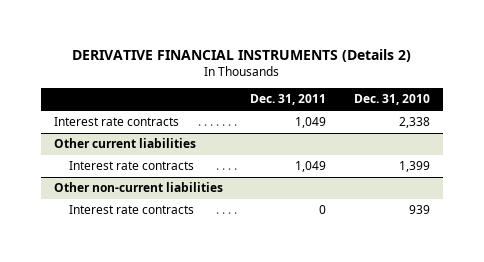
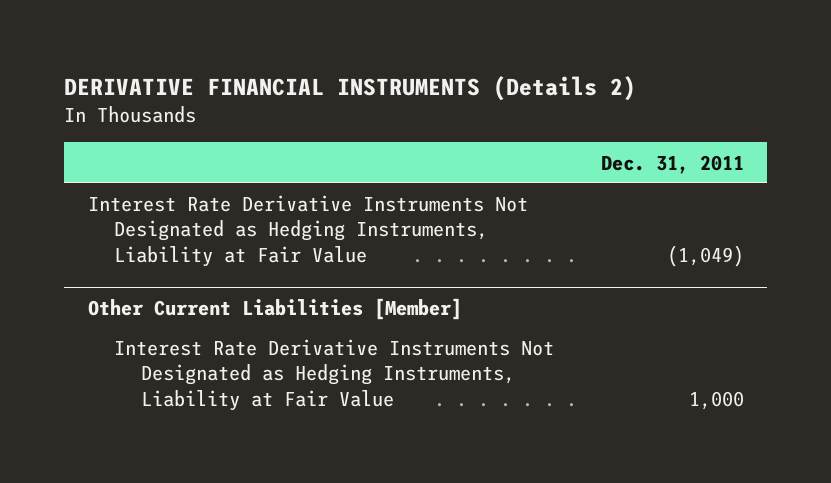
- | Dec. 31, 2011 | Dec. 31, 2010
+ | Dec. 31, 2011
- Interest rate contracts | 1,049 | 2,338
- Other current liabilities
- Interest rate contracts | 1,049 | 1,399
- Other non-current liabilities
- Interest rate contracts | 0 | 939
+ Interest Rate Derivative Instruments Not Designated as Hedging Instruments, Liability at Fair Value | (1,049)
+ Other Current Liabilities [Member]
+ Interest Rate Derivative Instruments Not Designated as Hedging Instruments, Liability at Fair Value | 1,000

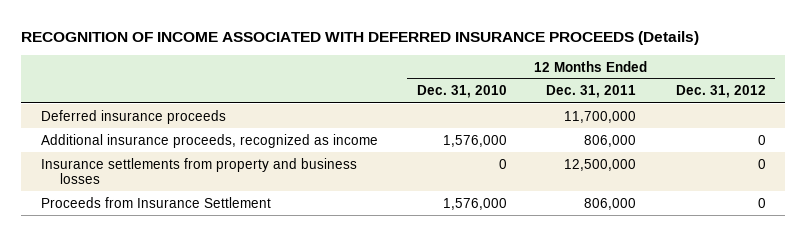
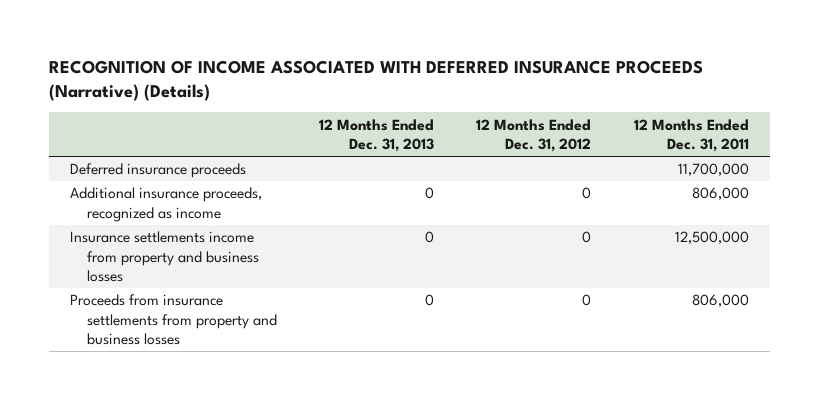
- RECOGNITION OF INCOME ASSOCIATED WITH DEFERRED INSURANCE PROCEEDS (Details)
+ RECOGNITION OF INCOME ASSOCIATED WITH DEFERRED INSURANCE PROCEEDS (Narrative) (Details)
- | 12 Months Ended Dec. 31, 2010 | 12 Months Ended Dec. 31, 2011 | 12 Months Ended Dec. 31, 2012
+ | 12 Months Ended Dec. 31, 2013 | 12 Months Ended Dec. 31, 2012 | 12 Months Ended Dec. 31, 2011
- Insurance settlements from property and business losses | 0 | 12,500,000 | 0
- Proceeds from Insurance Settlement | 1,576,000 | 806,000 | 0
+ Insurance settlements income from property and business losses | 0 | 0 | 12,500,000
+ Proceeds from insurance settlements from property and business losses | 0 | 0 | 806,000

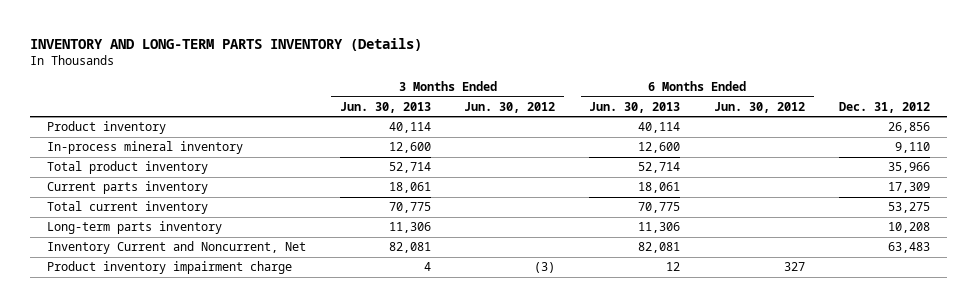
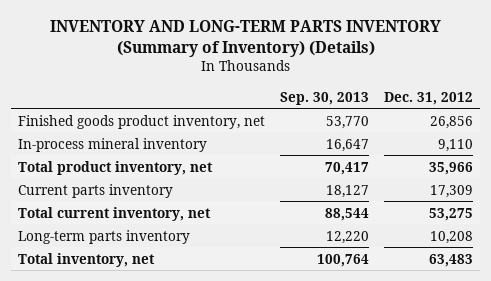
- INVENTORY AND LONG-TERM PARTS INVENTORY (Details)
+ INVENTORY AND LONG-TERM PARTS INVENTORY (Summary of Inventory) (Details)
- | 3 Months Ended Jun. 30, 2013 | 3 Months Ended Jun. 30, 2012 | 6 Months Ended Jun. 30, 2013 | 6 Months Ended Jun. 30, 2012 | Dec. 31, 2012
+ | Sep. 30, 2013 | Dec. 31, 2012
- Product inventory | 40,114 | | 40,114 | | 26,856
+ Finished goods product inventory, net | 53,770 | 26,856
- Total product inventory | 52,714 | | 52,714 | | 35,966
+ Total product inventory, net | 70,417 | 35,966
- Total current inventory | 70,775 | | 70,775 | | 53,275
+ Total current inventory, net | 88,544 | 53,275
- Inventory Current and Noncurrent, Net | 82,081 | | 82,081 | | 63,483
- Product inventory impairment charge | 4 | (3) | 12 | 327 |
+ Total inventory, net | 100,764 | 63,483

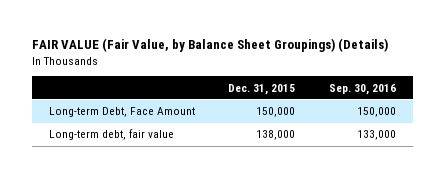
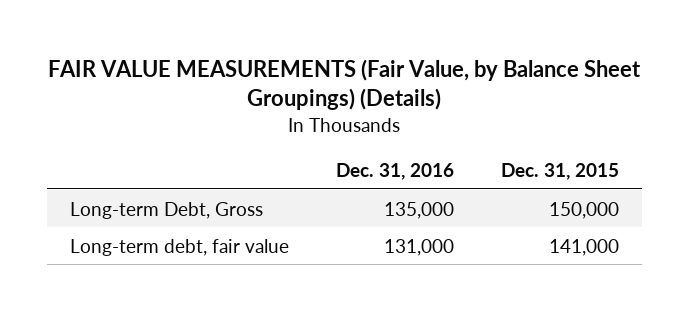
- FAIR VALUE (Fair Value, by Balance Sheet Groupings) (Details)
+ FAIR VALUE MEASUREMENTS (Fair Value, by Balance Sheet Groupings) (Details)
- | Dec. 31, 2015 | Sep. 30, 2016
+ | Dec. 31, 2016 | Dec. 31, 2015
- Long-term Debt, Face Amount | 150,000 | 150,000
- Long-term debt, fair value | 138,000 | 133,000
+ Long-term Debt, Gross | 135,000 | 150,000
+ Long-term debt, fair value | 131,000 | 141,000

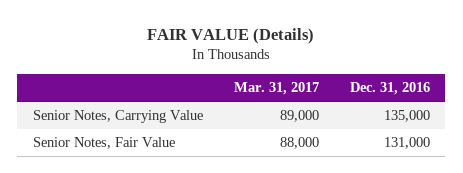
- FAIR VALUE MEASUREMENTS (Fair Value, by Balance Sheet Groupings) (Details)
+ FAIR VALUE (Details)
- | Dec. 31, 2016 | Dec. 31, 2015
+ | Mar. 31, 2017 | Dec. 31, 2016
- Long-term Debt, Gross | 135,000 | 150,000
- Long-term debt, fair value | 131,000 | 141,000
+ Senior Notes, Carrying Value | 89,000 | 135,000
+ Senior Notes, Fair Value | 88,000 | 131,000

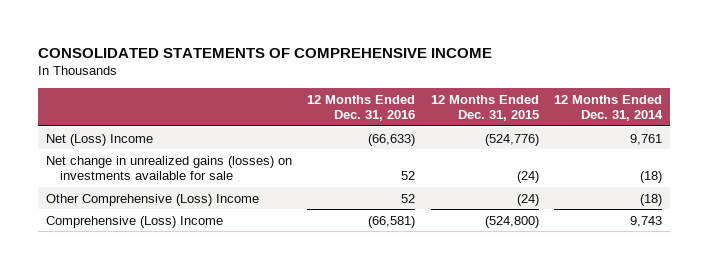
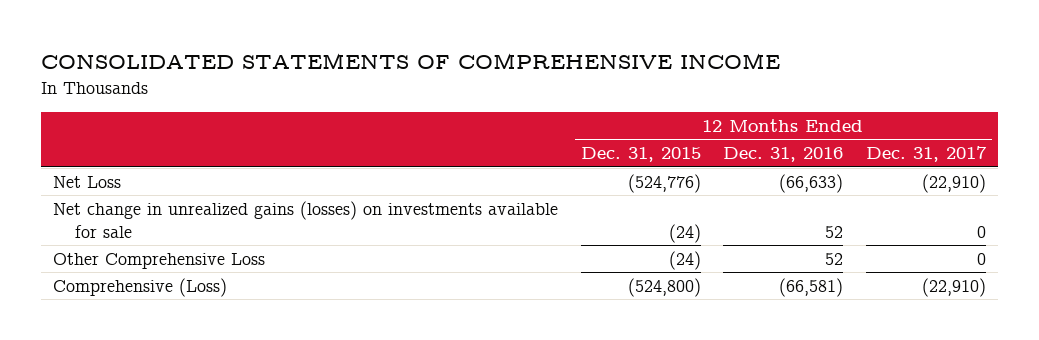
- | 12 Months Ended Dec. 31, 2016 | 12 Months Ended Dec. 31, 2015 | 12 Months Ended Dec. 31, 2014
+ | 12 Months Ended Dec. 31, 2015 | 12 Months Ended Dec. 31, 2016 | 12 Months Ended Dec. 31, 2017
- Net (Loss) Income | (66,633) | (524,776) | 9,761
+ Net Loss | (524,776) | (66,633) | (22,910)
- Other Comprehensive (Loss) Income | 52 | (24) | (18)
- Comprehensive (Loss) Income | (66,581) | (524,800) | 9,743
+ Other Comprehensive Loss | (24) | 52 | 0
+ Comprehensive (Loss) | (524,800) | (66,581) | (22,910)

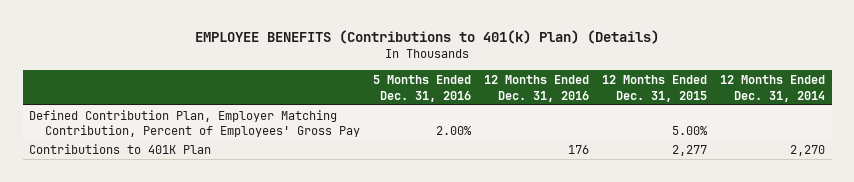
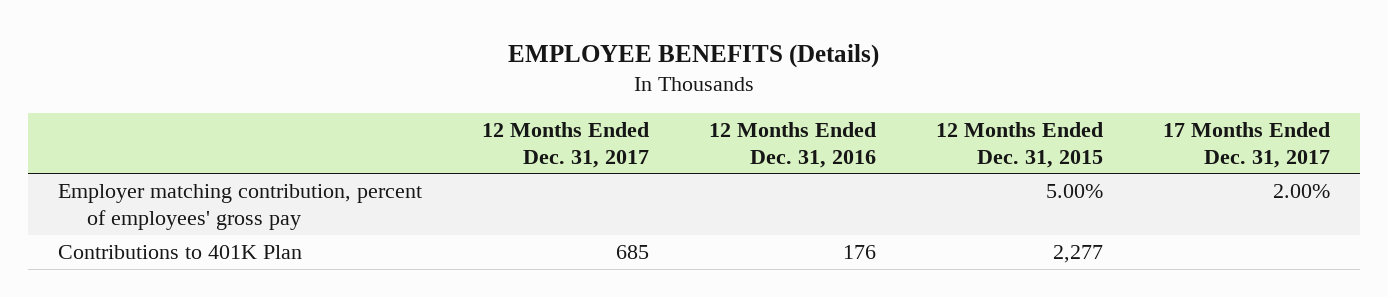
- EMPLOYEE BENEFITS (Contributions to 401(k) Plan) (Details)
+ EMPLOYEE BENEFITS (Details)
- | 5 Months Ended Dec. 31, 2016 | 12 Months Ended Dec. 31, 2016 | 12 Months Ended Dec. 31, 2015 | 12 Months Ended Dec. 31, 2014
+ | 12 Months Ended Dec. 31, 2017 | 12 Months Ended Dec. 31, 2016 | 12 Months Ended Dec. 31, 2015 | 17 Months Ended Dec. 31, 2017
- Defined Contribution Plan, Employer Matching Contribution, Percent of Employees' Gross Pay | 2.00% | | 5.00% |
+ Employer matching contribution, percent of employees' gross pay | | | 5.00% | 2.00%

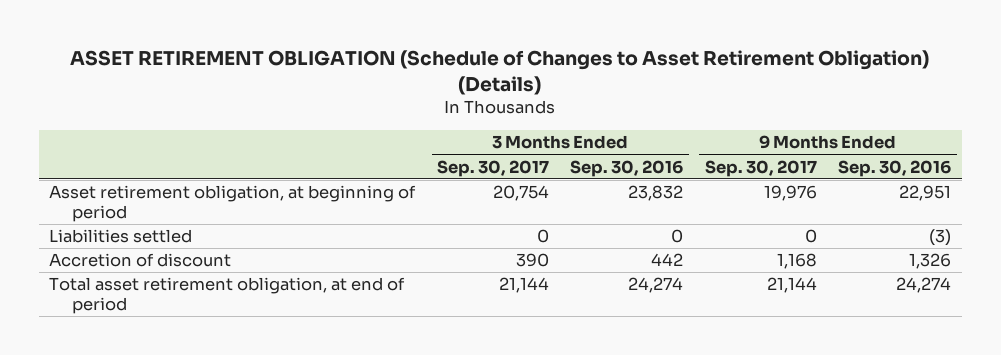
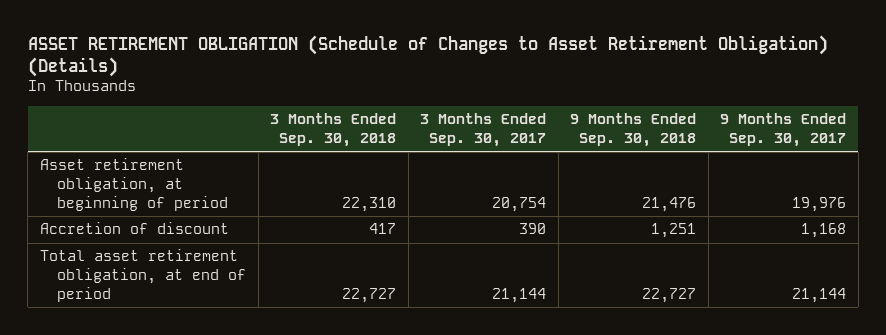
- | 3 Months Ended Sep. 30, 2017 | 3 Months Ended Sep. 30, 2016 | 9 Months Ended Sep. 30, 2017 | 9 Months Ended Sep. 30, 2016
+ | 3 Months Ended Sep. 30, 2018 | 3 Months Ended Sep. 30, 2017 | 9 Months Ended Sep. 30, 2018 | 9 Months Ended Sep. 30, 2017
- Liabilities settled | 0 | 0 | 0 | (3)

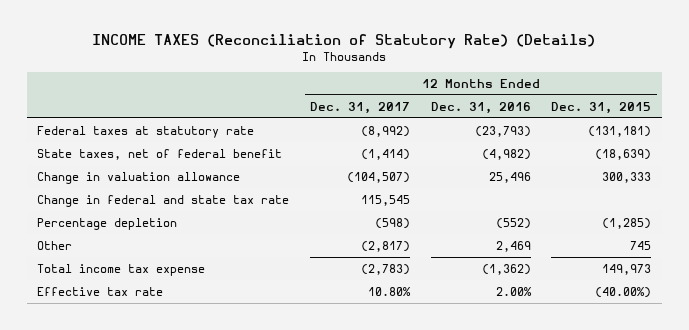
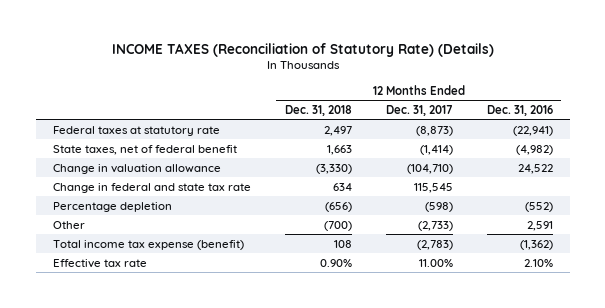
- | 12 Months Ended Dec. 31, 2017 | 12 Months Ended Dec. 31, 2016 | 12 Months Ended Dec. 31, 2015
+ | 12 Months Ended Dec. 31, 2018 | 12 Months Ended Dec. 31, 2017 | 12 Months Ended Dec. 31, 2016
- Federal taxes at statutory rate | (8,992) | (23,793) | (131,181)
+ Federal taxes at statutory rate | 2,497 | (8,873) | (22,941)
- Change in valuation allowance | (104,507) | 25,496 | 300,333
+ Change in valuation allowance | (3,330) | (104,710) | 24,522
- Other | (2,817) | 2,469 | 745
- Total income tax expense | (2,783) | (1,362) | 149,973
- Effective tax rate | 10.80% | 2.00% | (40.00%)
+ Other | (700) | (2,733) | 2,591
+ Total income tax expense (benefit) | 108 | (2,783) | (1,362)
+ Effective tax rate | 0.90% | 11.00% | 2.10%

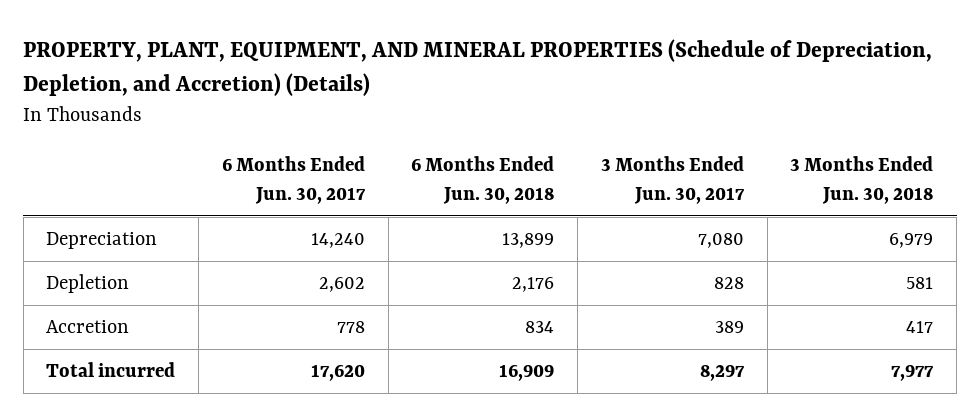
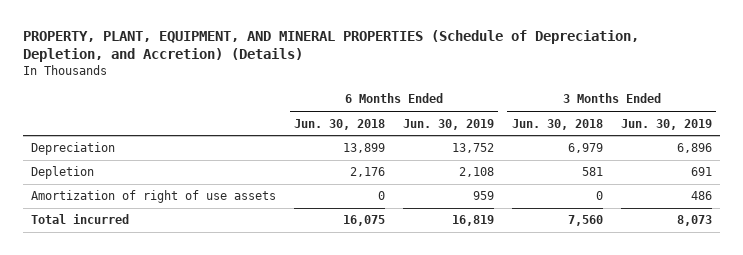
- | 6 Months Ended Jun. 30, 2017 | 6 Months Ended Jun. 30, 2018 | 3 Months Ended Jun. 30, 2017 | 3 Months Ended Jun. 30, 2018
+ | 6 Months Ended Jun. 30, 2018 | 6 Months Ended Jun. 30, 2019 | 3 Months Ended Jun. 30, 2018 | 3 Months Ended Jun. 30, 2019
- Accretion | 778 | 834 | 389 | 417
- Total incurred | 17,620 | 16,909 | 8,297 | 7,977
+ Amortization of right of use assets | 0 | 959 | 0 | 486
+ Total incurred | 16,075 | 16,819 | 7,560 | 8,073

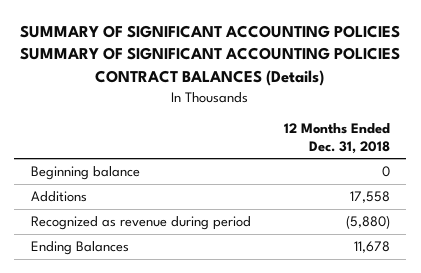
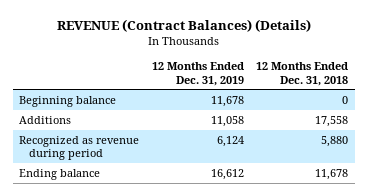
- SUMMARY OF SIGNIFICANT ACCOUNTING POLICIES SUMMARY OF SIGNIFICANT ACCOUNTING POLICIES CONTRACT BALANCES (Details)
+ REVENUE (Contract Balances) (Details)
- | 12 Months Ended Dec. 31, 2018
+ | 12 Months Ended Dec. 31, 2019 | 12 Months Ended Dec. 31, 2018
- Recognized as revenue during period | (5,880)
- Ending Balances | 11,678
+ Recognized as revenue during period | 6,124 | 5,880
+ Ending balance | 16,612 | 11,678

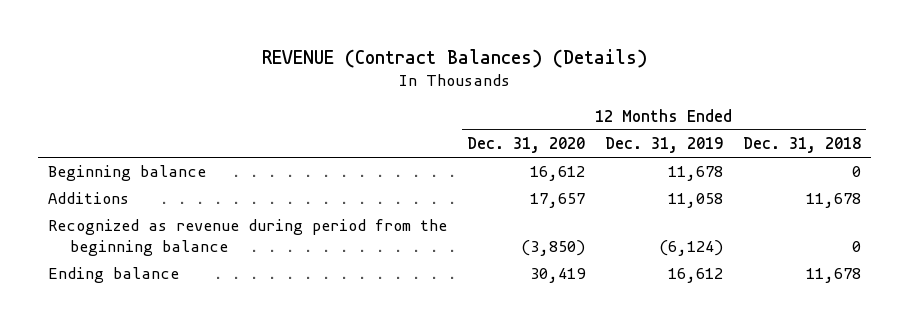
- | 12 Months Ended Dec. 31, 2019 | 12 Months Ended Dec. 31, 2018
+ | 12 Months Ended Dec. 31, 2020 | 12 Months Ended Dec. 31, 2019 | 12 Months Ended Dec. 31, 2018
- Additions | 11,058 | 17,558
- Recognized as revenue during period | 6,124 | 5,880
+ Additions | 17,657 | 11,058 | 11,678
+ Recognized as revenue during period from the beginning balance | (3,850) | (6,124) | 0

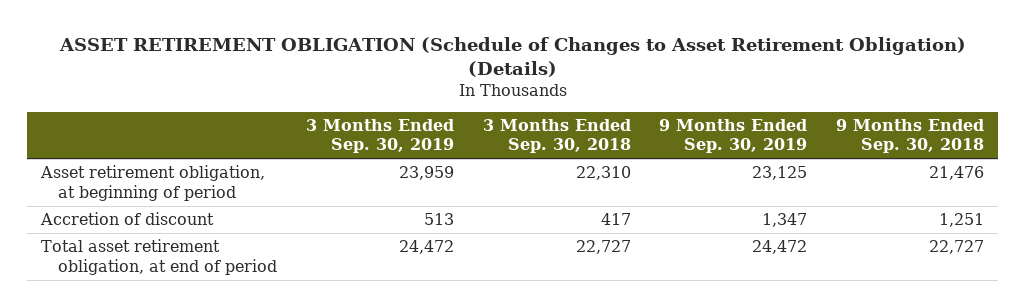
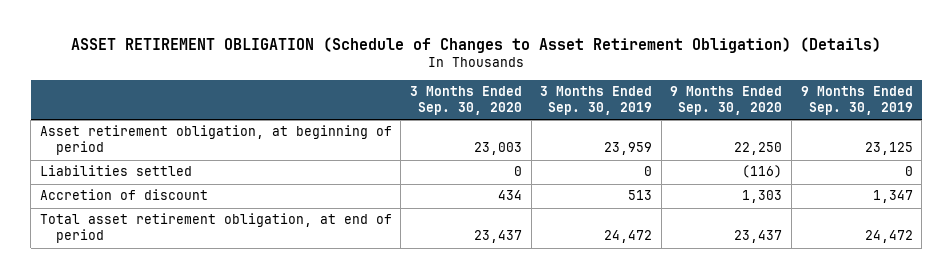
- | 3 Months Ended Sep. 30, 2019 | 3 Months Ended Sep. 30, 2018 | 9 Months Ended Sep. 30, 2019 | 9 Months Ended Sep. 30, 2018
+ | 3 Months Ended Sep. 30, 2020 | 3 Months Ended Sep. 30, 2019 | 9 Months Ended Sep. 30, 2020 | 9 Months Ended Sep. 30, 2019
+ Liabilities settled | 0 | 0 | (116) | 0

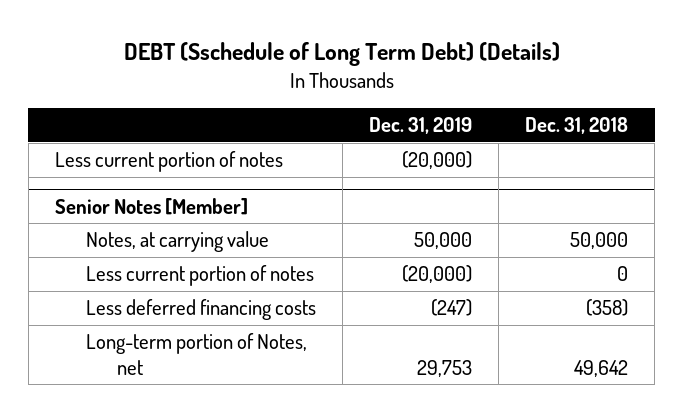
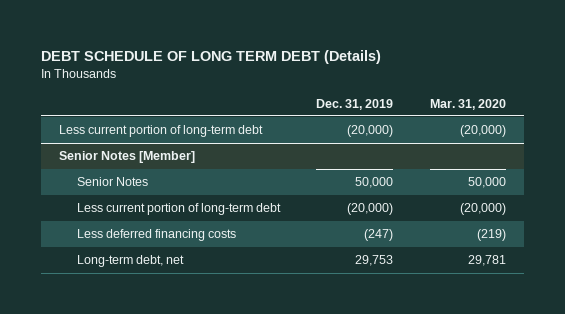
- DEBT (Sschedule of Long Term Debt) (Details)
+ DEBT SCHEDULE OF LONG TERM DEBT (Details)
- | Dec. 31, 2019 | Dec. 31, 2018
+ | Dec. 31, 2019 | Mar. 31, 2020
- Less current portion of notes | (20,000) |
+ Less current portion of long-term debt | (20,000) | (20,000)
@ Senior Notes [Member]
- Notes, at carrying value | 50,000 | 50,000
- Less current portion of notes | (20,000) | 0
+ Senior Notes | 50,000 | 50,000
+ Less current portion of long-term debt | (20,000) | (20,000)
- Long-term portion of Notes, net | 29,753 | 49,642
+ Long-term debt, net | 29,753 | 29,781

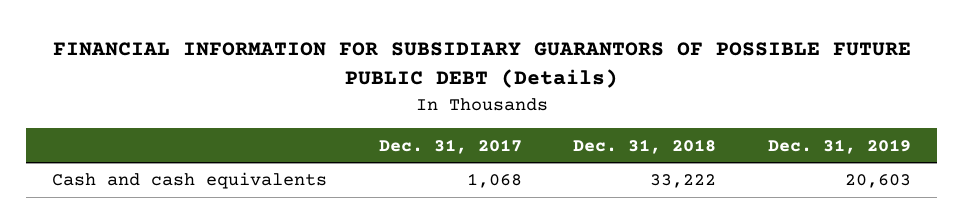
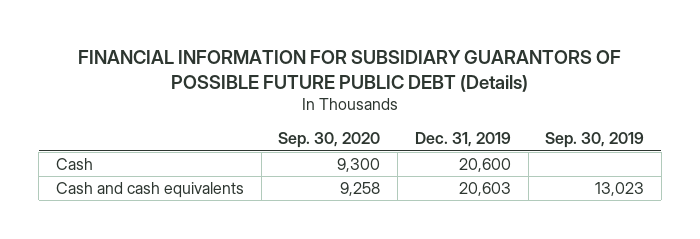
- | Dec. 31, 2017 | Dec. 31, 2018 | Dec. 31, 2019
+ | Sep. 30, 2020 | Dec. 31, 2019 | Sep. 30, 2019
+ Cash | 9,300 | 20,600 |

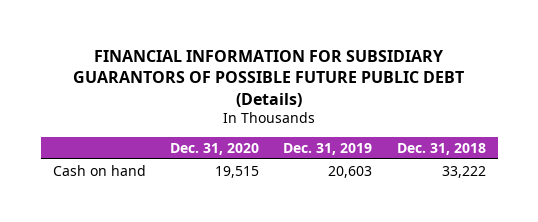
- | Sep. 30, 2020 | Dec. 31, 2019 | Sep. 30, 2019
+ | Dec. 31, 2020 | Dec. 31, 2019 | Dec. 31, 2018
- Cash | 9,300 | 20,600 |
- Cash and cash equivalents | 9,258 | 20,603 | 13,023
+ Cash on hand | 19,515 | 20,603 | 33,222

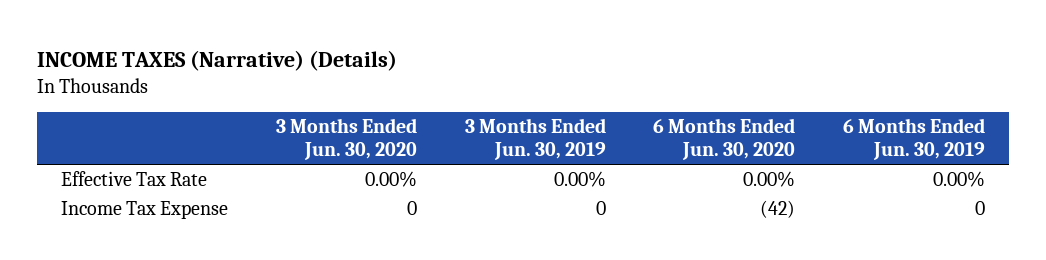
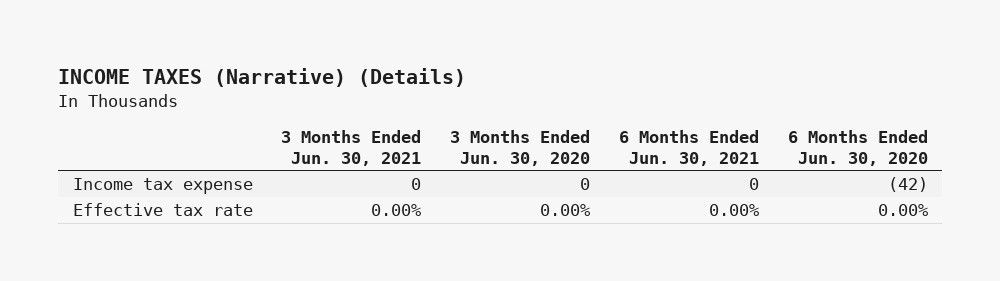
- | 3 Months Ended Jun. 30, 2020 | 3 Months Ended Jun. 30, 2019 | 6 Months Ended Jun. 30, 2020 | 6 Months Ended Jun. 30, 2019
+ | 3 Months Ended Jun. 30, 2021 | 3 Months Ended Jun. 30, 2020 | 6 Months Ended Jun. 30, 2021 | 6 Months Ended Jun. 30, 2020
- Effective Tax Rate | 0.00% | 0.00% | 0.00% | 0.00%
- Income Tax Expense | 0 | 0 | (42) | 0
+ Income tax expense | 0 | 0 | 0 | (42)
+ Effective tax rate | 0.00% | 0.00% | 0.00% | 0.00%

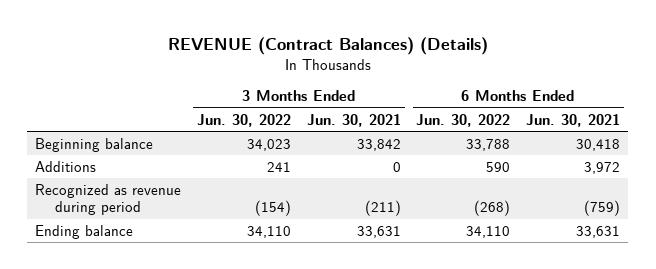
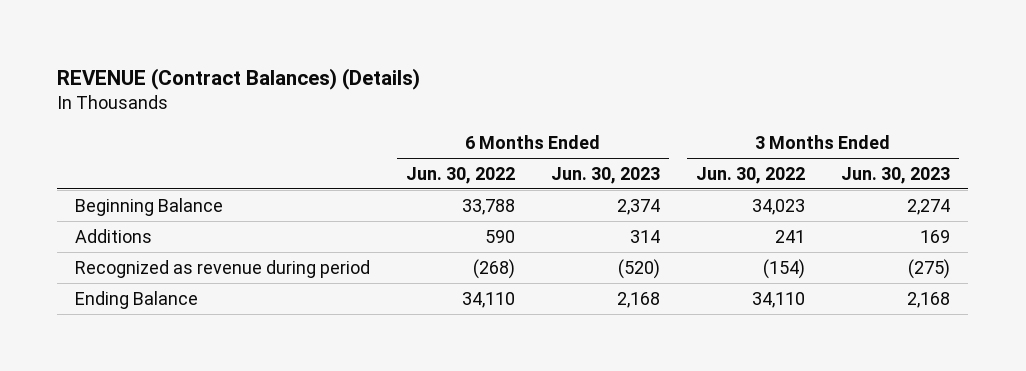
- | 3 Months Ended Jun. 30, 2022 | 3 Months Ended Jun. 30, 2021 | 6 Months Ended Jun. 30, 2022 | 6 Months Ended Jun. 30, 2021
+ | 6 Months Ended Jun. 30, 2022 | 6 Months Ended Jun. 30, 2023 | 3 Months Ended Jun. 30, 2022 | 3 Months Ended Jun. 30, 2023
- Beginning balance | 34,023 | 33,842 | 33,788 | 30,418
+ Beginning Balance | 33,788 | 2,374 | 34,023 | 2,274
- Ending balance | 34,110 | 33,631 | 34,110 | 33,631
+ Ending Balance | 34,110 | 2,168 | 34,110 | 2,168

